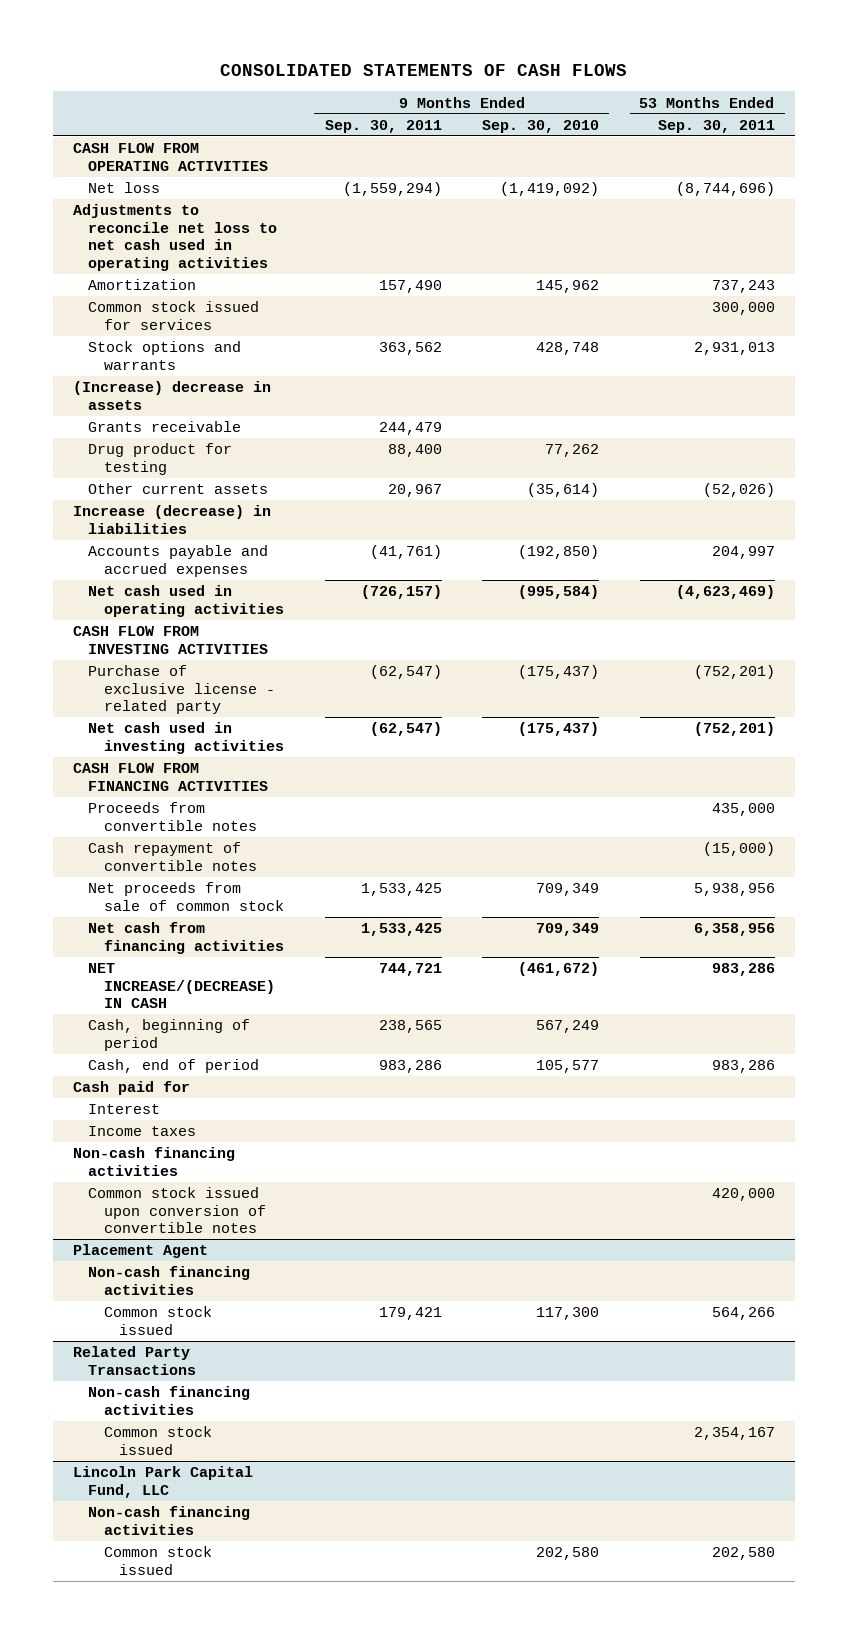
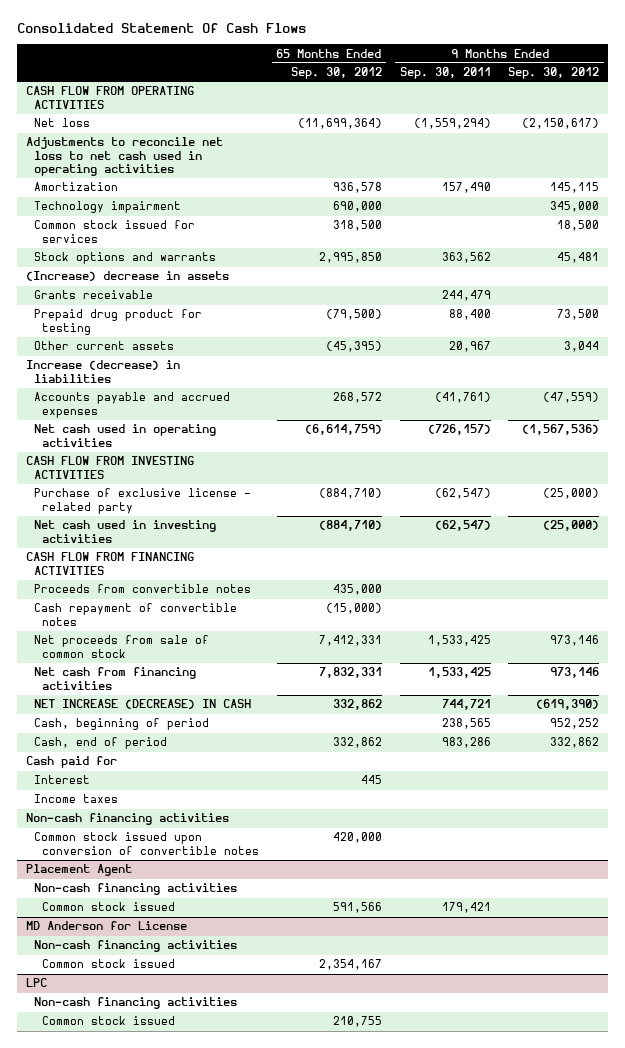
- CONSOLIDATED STATEMENTS OF CASH FLOWS
+ Consolidated Statement Of Cash Flows
- | 9 Months Ended Sep. 30, 2011 | 9 Months Ended Sep. 30, 2010 | 53 Months Ended Sep. 30, 2011
+ | 65 Months Ended Sep. 30, 2012 | 9 Months Ended Sep. 30, 2011 | 9 Months Ended Sep. 30, 2012
+ Technology impairment | 690,000 | | 345,000
- Drug product for testing | 88,400 | 77,262 |
+ Prepaid drug product for testing | (79,500) | 88,400 | 73,500
- NET INCREASE/(DECREASE) IN CASH | 744,721 | (461,672) | 983,286
+ NET INCREASE (DECREASE) IN CASH | 332,862 | 744,721 | (619,390)
- Related Party Transactions
+ MD Anderson for License
- Lincoln Park Capital Fund, LLC
+ LPC

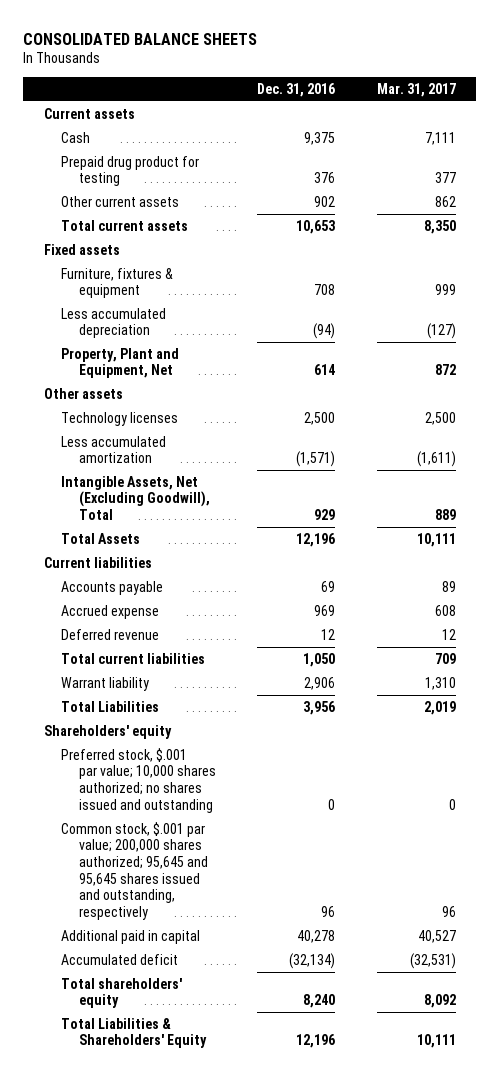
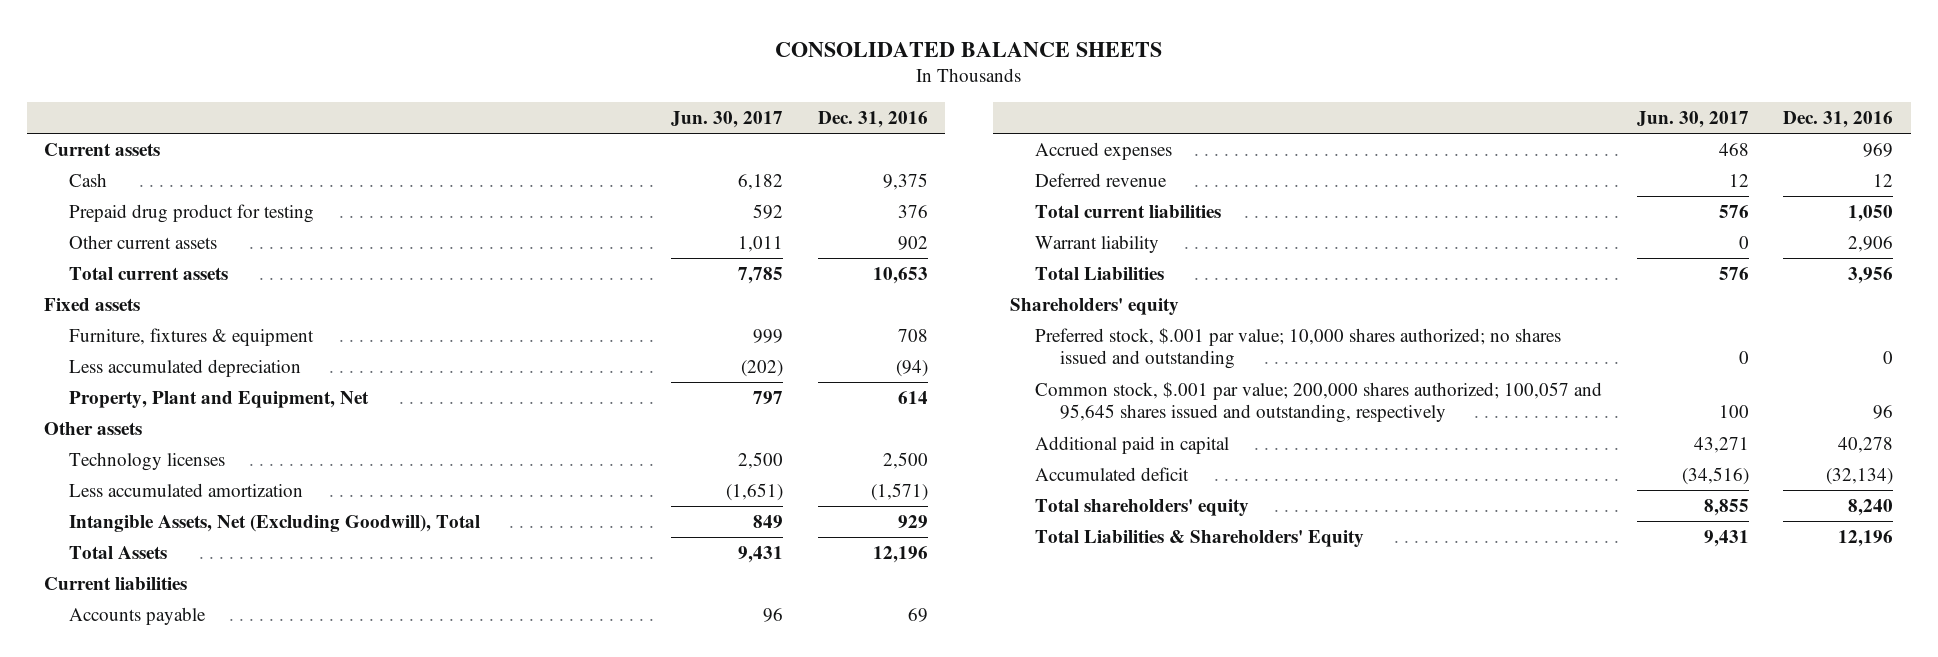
- | Dec. 31, 2016 | Mar. 31, 2017
+ | Jun. 30, 2017 | Dec. 31, 2016
- Accrued expense | 969 | 608
+ Accrued expenses | 468 | 969
- Common stock, $.001 par value; 200,000 shares authorized; 95,645 and 95,645 shares issued and outstanding, respectively | 96 | 96
+ Common stock, $.001 par value; 200,000 shares authorized; 100,057 and 95,645 shares issued and outstanding, respectively | 100 | 96

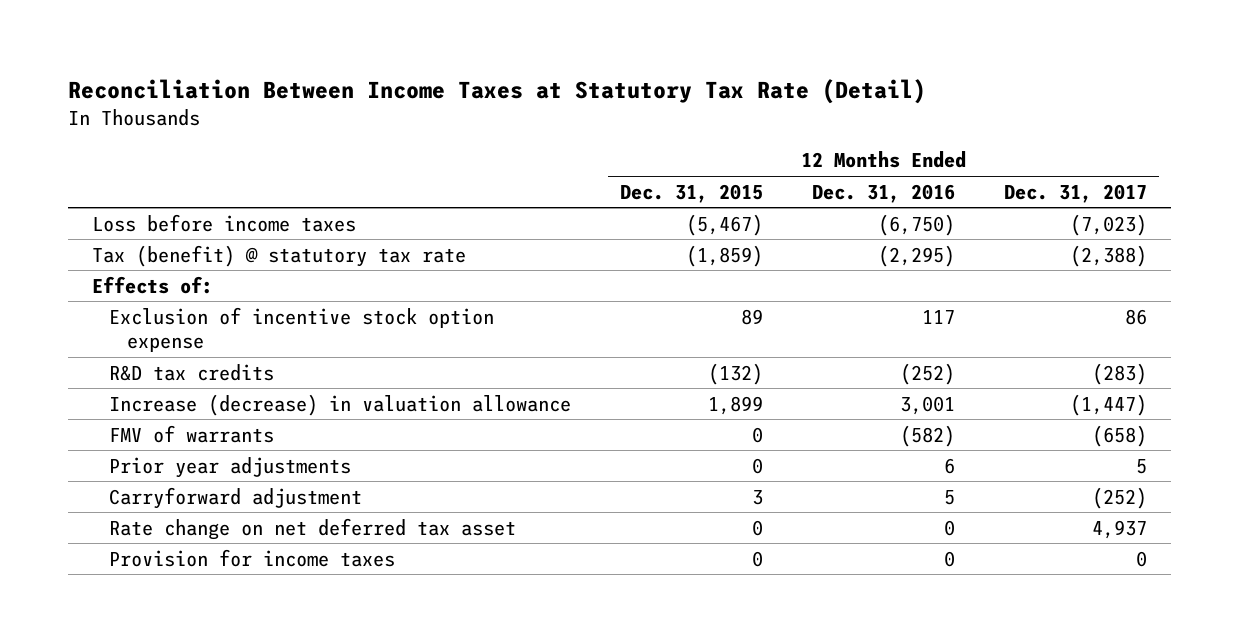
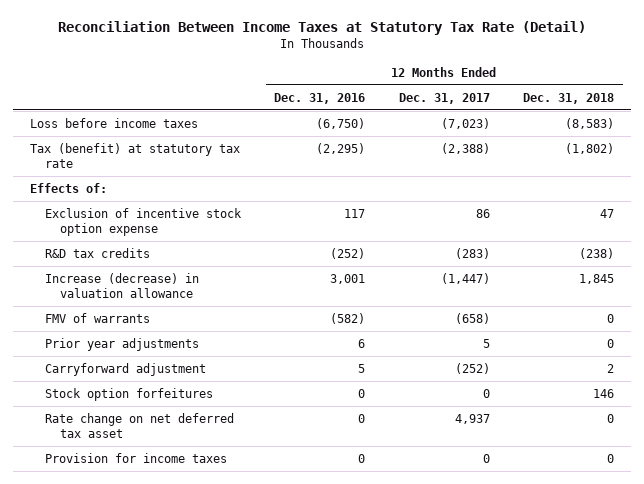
- | 12 Months Ended Dec. 31, 2015 | 12 Months Ended Dec. 31, 2016 | 12 Months Ended Dec. 31, 2017
+ | 12 Months Ended Dec. 31, 2016 | 12 Months Ended Dec. 31, 2017 | 12 Months Ended Dec. 31, 2018
- Tax (benefit) @ statutory tax rate | (1,859) | (2,295) | (2,388)
+ Tax (benefit) at statutory tax rate | (2,295) | (2,388) | (1,802)
+ Stock option forfeitures | 0 | 0 | 146

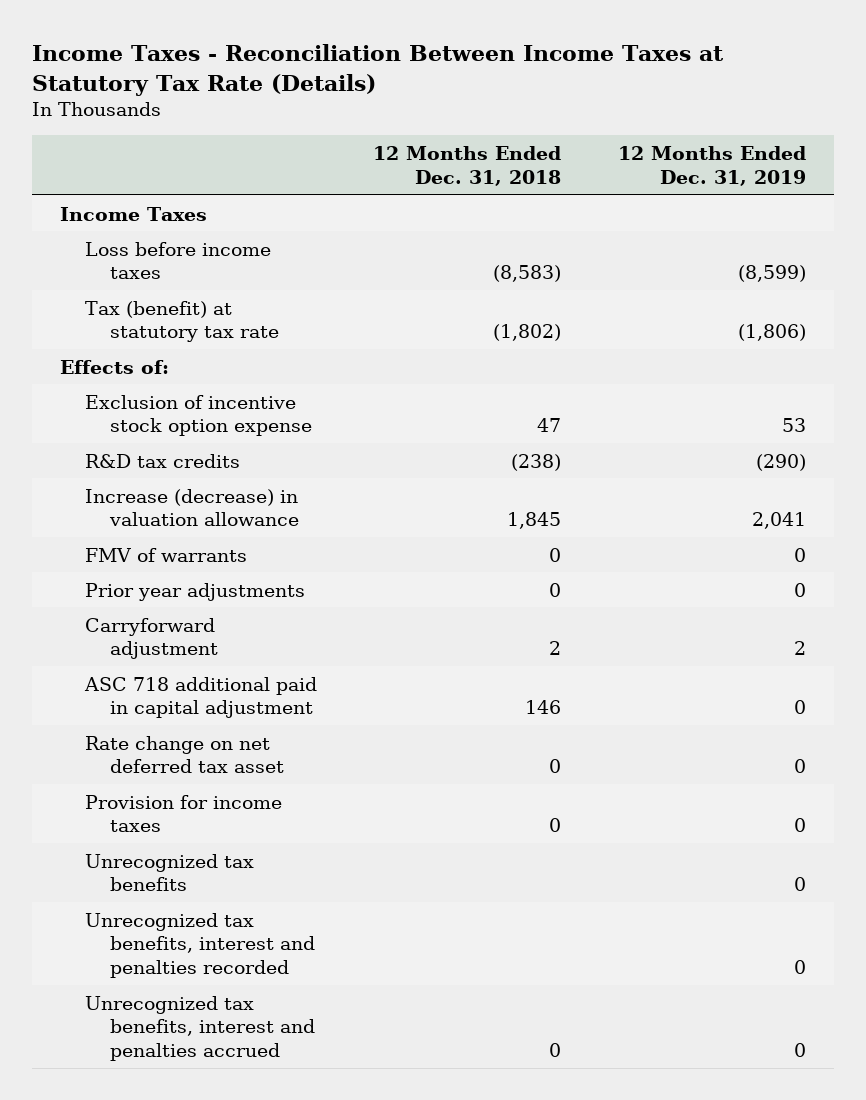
- Reconciliation Between Income Taxes at Statutory Tax Rate (Detail)
+ Income Taxes - Reconciliation Between Income Taxes at Statutory Tax Rate (Details)
- | 12 Months Ended Dec. 31, 2016 | 12 Months Ended Dec. 31, 2017 | 12 Months Ended Dec. 31, 2018
+ | 12 Months Ended Dec. 31, 2018 | 12 Months Ended Dec. 31, 2019
+ Income Taxes
- Stock option forfeitures | 0 | 0 | 146
+ ASC 718 additional paid in capital adjustment | 146 | 0
+ Unrecognized tax benefits | | 0
+ Unrecognized tax benefits, interest and penalties recorded | | 0
+ Unrecognized tax benefits, interest and penalties accrued | 0 | 0

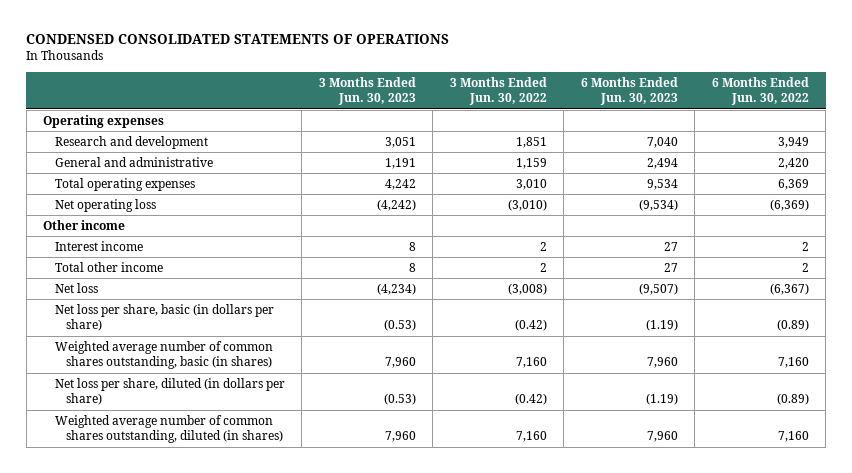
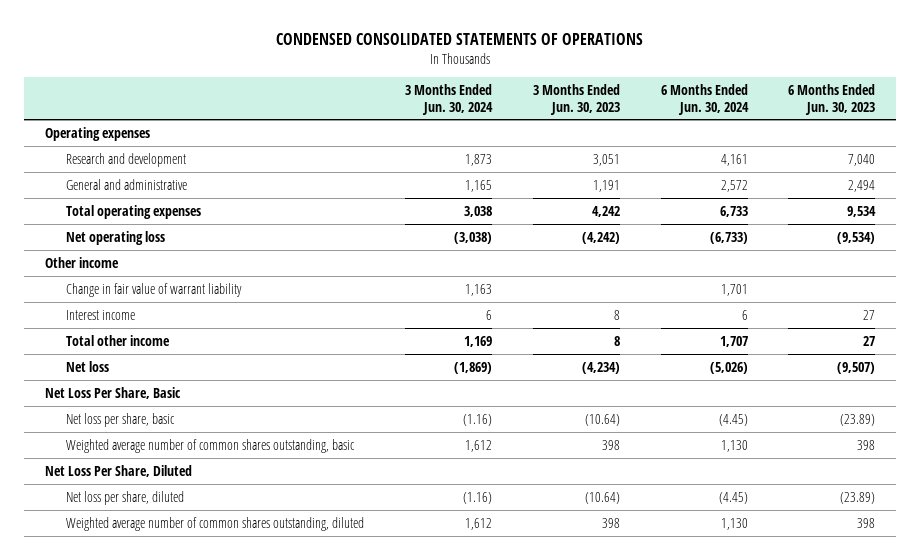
- | 3 Months Ended Jun. 30, 2023 | 3 Months Ended Jun. 30, 2022 | 6 Months Ended Jun. 30, 2023 | 6 Months Ended Jun. 30, 2022
+ | 3 Months Ended Jun. 30, 2024 | 3 Months Ended Jun. 30, 2023 | 6 Months Ended Jun. 30, 2024 | 6 Months Ended Jun. 30, 2023
+ Change in fair value of warrant liability | 1,163 | | 1,701 |
- Net loss per share, basic (in dollars per share) | (0.53) | (0.42) | (1.19) | (0.89)
- Weighted average number of common shares outstanding, basic (in shares) | 7,960 | 7,160 | 7,960 | 7,160
- Net loss per share, diluted (in dollars per share) | (0.53) | (0.42) | (1.19) | (0.89)
- Weighted average number of common shares outstanding, diluted (in shares) | 7,960 | 7,160 | 7,960 | 7,160
+ Net Loss Per Share, Basic
+ Net loss per share, basic | (1.16) | (10.64) | (4.45) | (23.89)
+ Weighted average number of common shares outstanding, basic | 1,612 | 398 | 1,130 | 398
+ Net Loss Per Share, Diluted
+ Net loss per share, diluted | (1.16) | (10.64) | (4.45) | (23.89)
+ Weighted average number of common shares outstanding, diluted | 1,612 | 398 | 1,130 | 398

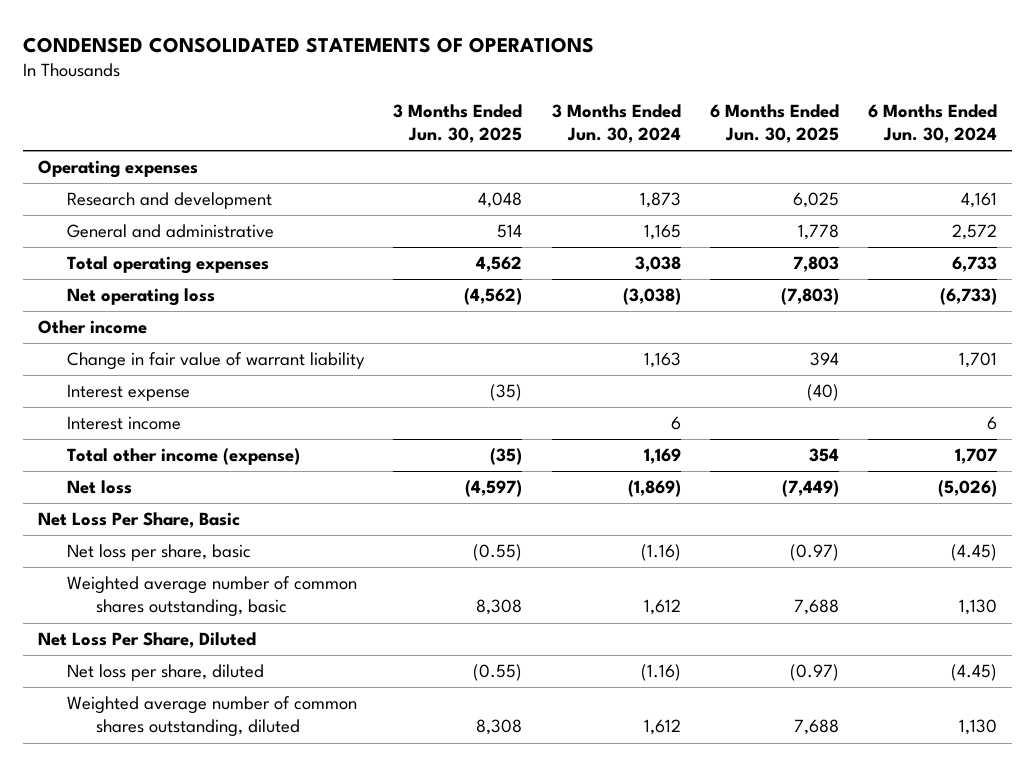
- | 3 Months Ended Jun. 30, 2024 | 3 Months Ended Jun. 30, 2023 | 6 Months Ended Jun. 30, 2024 | 6 Months Ended Jun. 30, 2023
+ | 3 Months Ended Jun. 30, 2025 | 3 Months Ended Jun. 30, 2024 | 6 Months Ended Jun. 30, 2025 | 6 Months Ended Jun. 30, 2024
+ Interest expense | (35) | | (40) |
- Total other income | 1,169 | 8 | 1,707 | 27
+ Total other income (expense) | (35) | 1,169 | 354 | 1,707

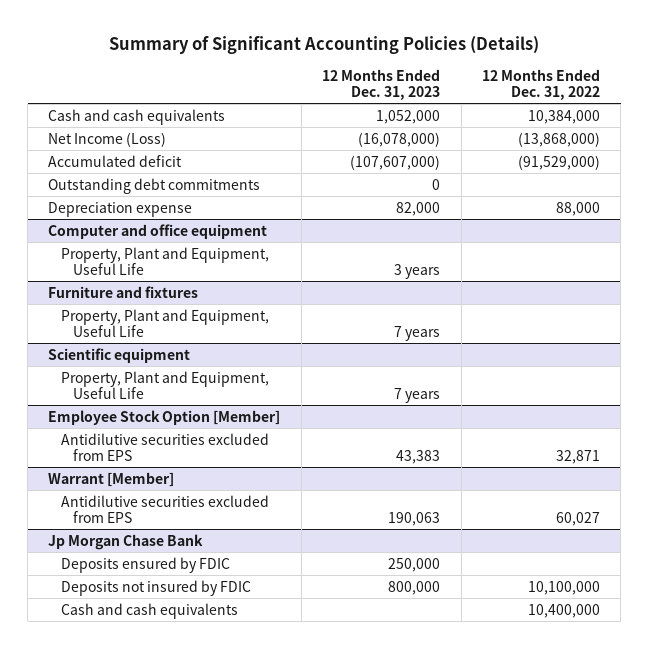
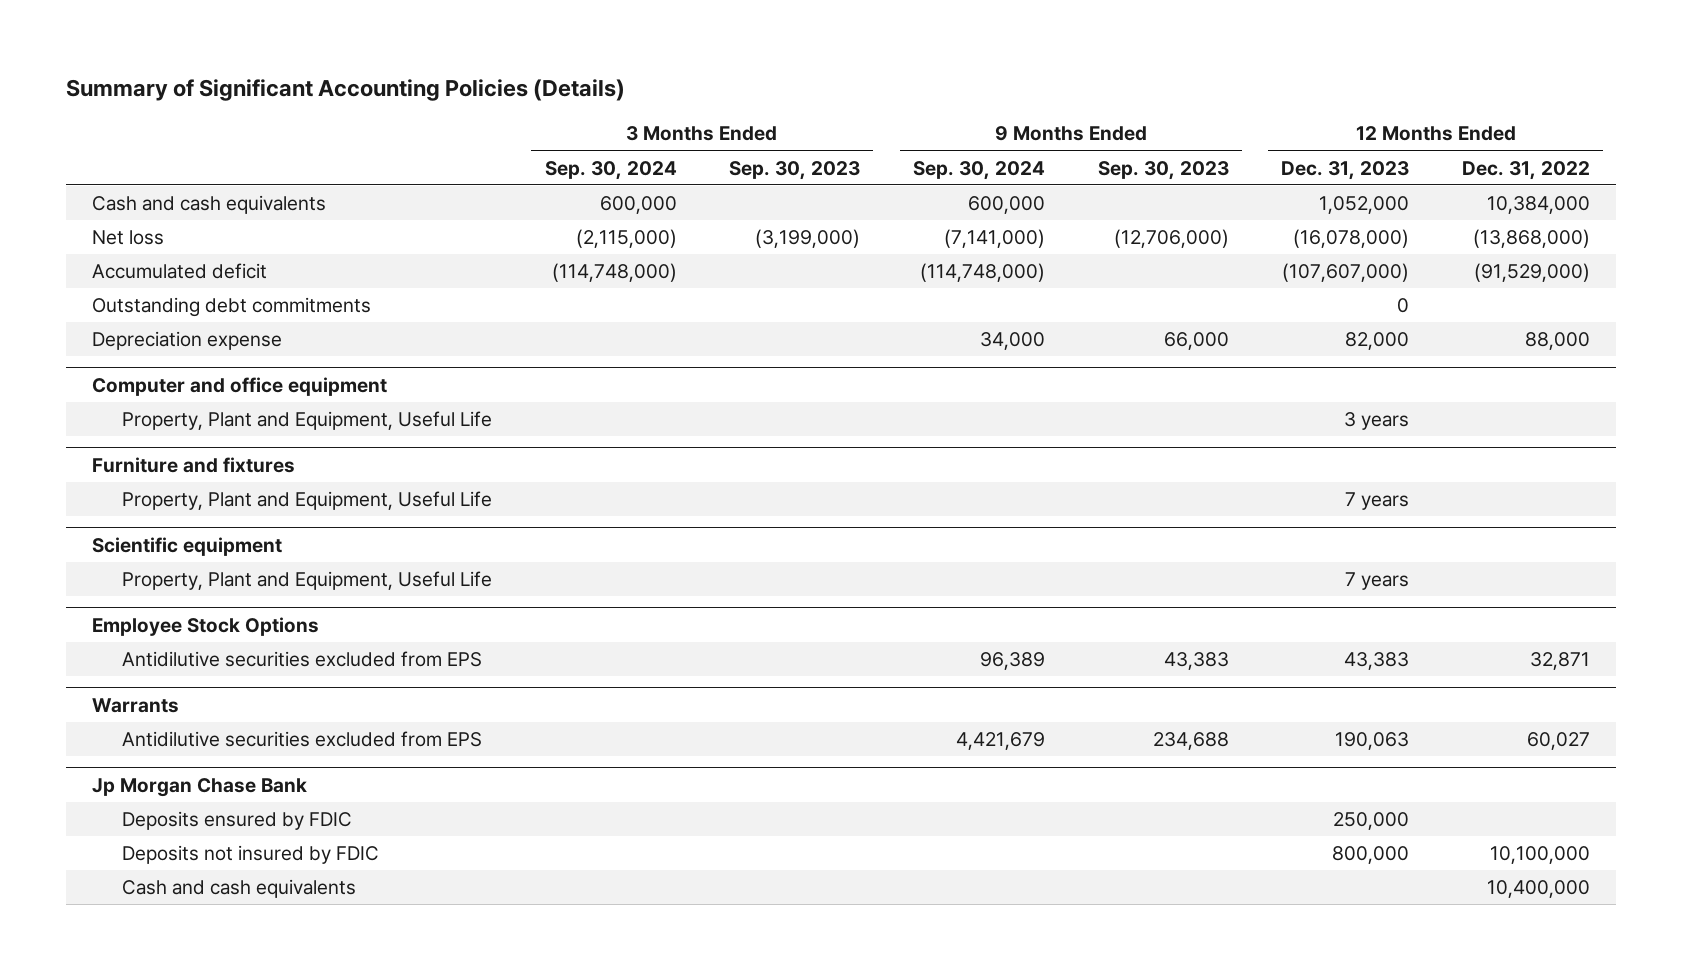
- | 12 Months Ended Dec. 31, 2023 | 12 Months Ended Dec. 31, 2022
+ | 3 Months Ended Sep. 30, 2024 | 3 Months Ended Sep. 30, 2023 | 9 Months Ended Sep. 30, 2024 | 9 Months Ended Sep. 30, 2023 | 12 Months Ended Dec. 31, 2023 | 12 Months Ended Dec. 31, 2022
- Net Income (Loss) | (16,078,000) | (13,868,000)
+ Net loss | (2,115,000) | (3,199,000) | (7,141,000) | (12,706,000) | (16,078,000) | (13,868,000)
- Employee Stock Option [Member]
+ Employee Stock Options
- Warrant [Member]
+ Warrants

